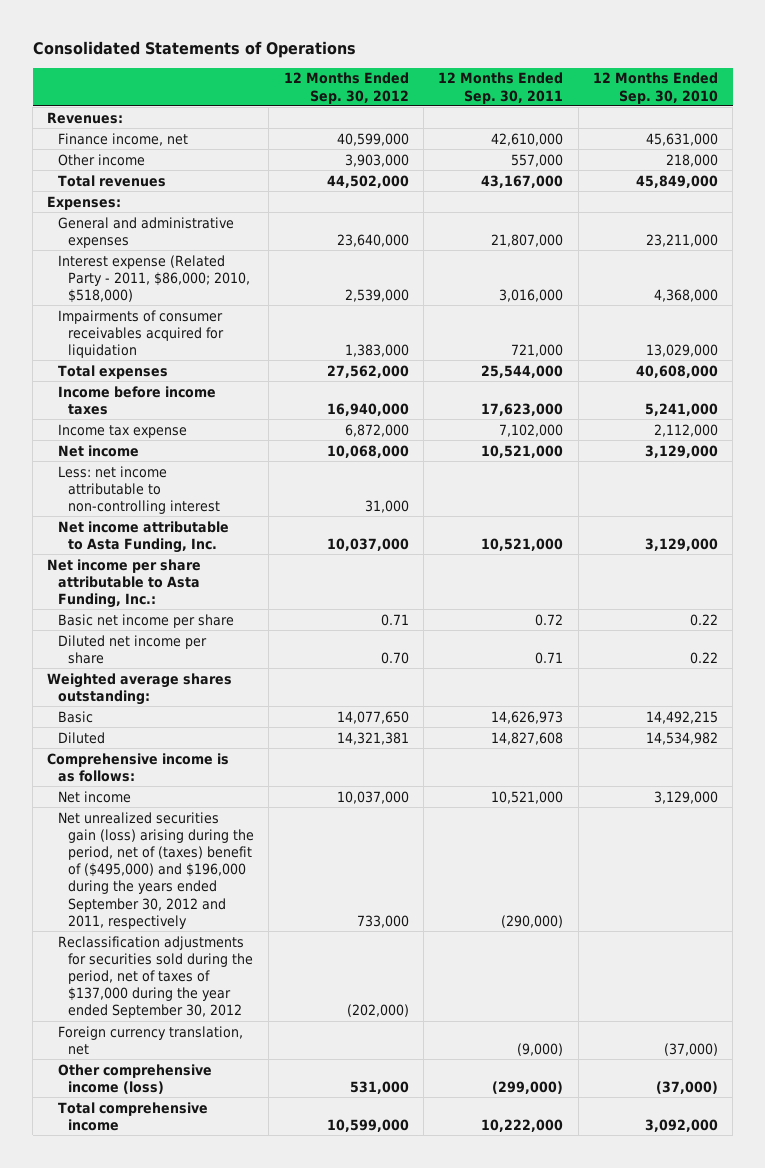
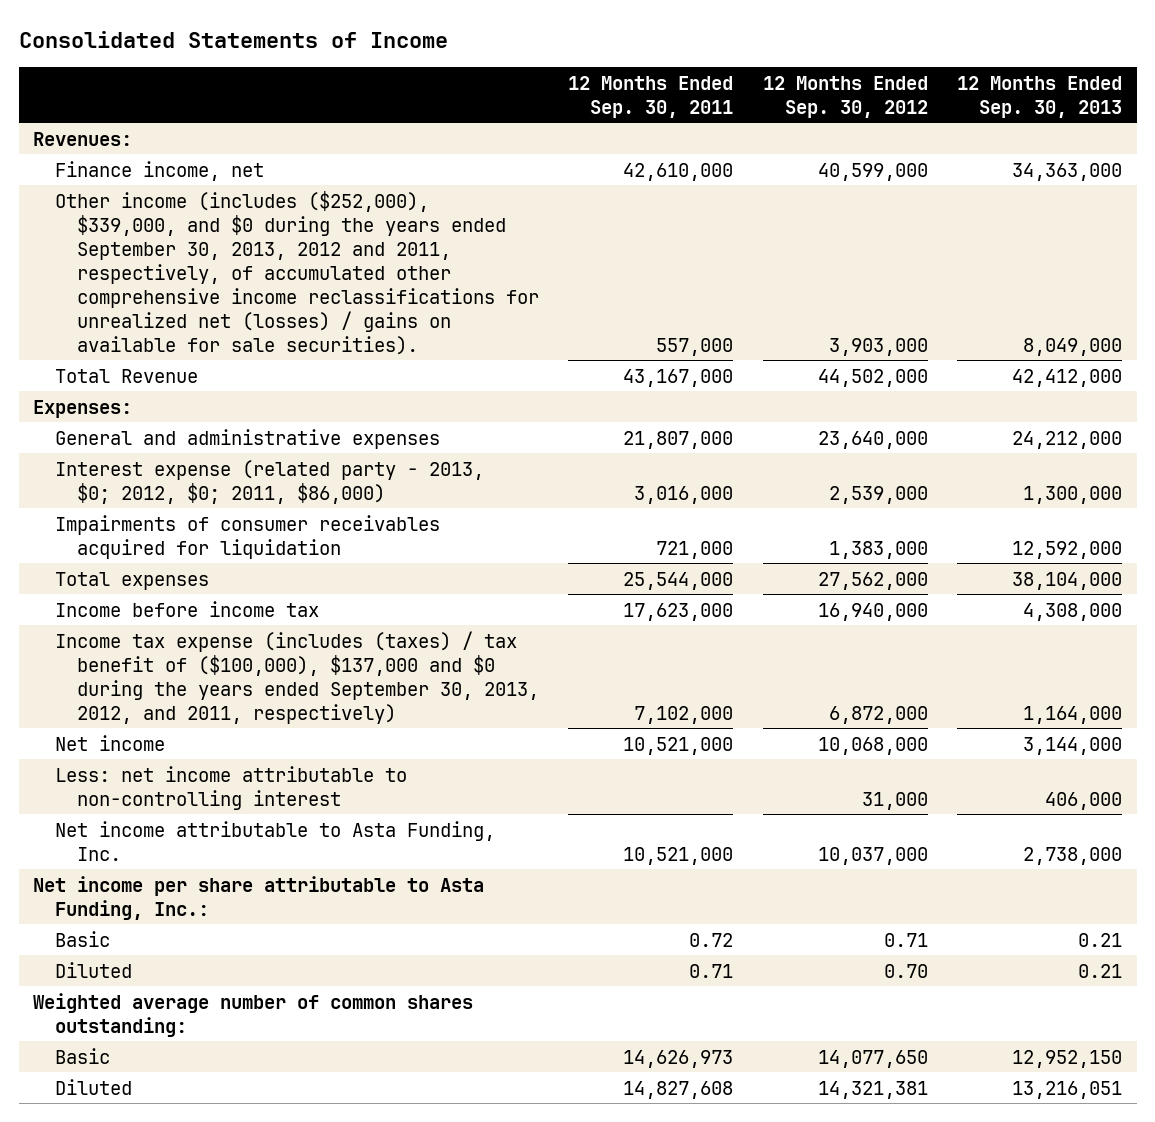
- Consolidated Statements of Operations
+ Consolidated Statements of Income
- | 12 Months Ended Sep. 30, 2012 | 12 Months Ended Sep. 30, 2011 | 12 Months Ended Sep. 30, 2010
+ | 12 Months Ended Sep. 30, 2011 | 12 Months Ended Sep. 30, 2012 | 12 Months Ended Sep. 30, 2013
- Other income | 3,903,000 | 557,000 | 218,000
- Total revenues | 44,502,000 | 43,167,000 | 45,849,000
+ Other income (includes ($252,000), $339,000, and $0 during the years ended September 30, 2013, 2012 and 2011, respectively, of accumulated other comprehensive income reclassifications for unrealized net (losses) / gains on available for sale securities). | 557,000 | 3,903,000 | 8,049,000
+ Total Revenue | 43,167,000 | 44,502,000 | 42,412,000
- Interest expense (Related Party - 2011, $86,000; 2010, $518,000) | 2,539,000 | 3,016,000 | 4,368,000
+ Interest expense (related party - 2013, $0; 2012, $0; 2011, $86,000) | 3,016,000 | 2,539,000 | 1,300,000
- Income before income taxes | 16,940,000 | 17,623,000 | 5,241,000
- Income tax expense | 6,872,000 | 7,102,000 | 2,112,000
+ Income before income tax | 17,623,000 | 16,940,000 | 4,308,000
+ Income tax expense (includes (taxes) / tax benefit of ($100,000), $137,000 and $0 during the years ended September 30, 2013, 2012, and 2011, respectively) | 7,102,000 | 6,872,000 | 1,164,000
- Basic net income per share | 0.71 | 0.72 | 0.22
- Diluted net income per share | 0.70 | 0.71 | 0.22
- Weighted average shares outstanding:
+ Basic | 0.72 | 0.71 | 0.21
+ Diluted | 0.71 | 0.70 | 0.21
+ Weighted average number of common shares outstanding:
- Comprehensive income is as follows:
- Net income | 10,037,000 | 10,521,000 | 3,129,000
- Net unrealized securities gain (loss) arising during the period, net of (taxes) benefit of ($495,000) and $196,000 during the years ended September 30, 2012 and 2011, respectively | 733,000 | (290,000) |
- Reclassification adjustments for securities sold during the period, net of taxes of $137,000 during the year ended September 30, 2012 | (202,000) | |
- Foreign currency translation, net | | (9,000) | (37,000)
- Other comprehensive income (loss) | 531,000 | (299,000) | (37,000)
- Total comprehensive income | 10,599,000 | 10,222,000 | 3,092,000

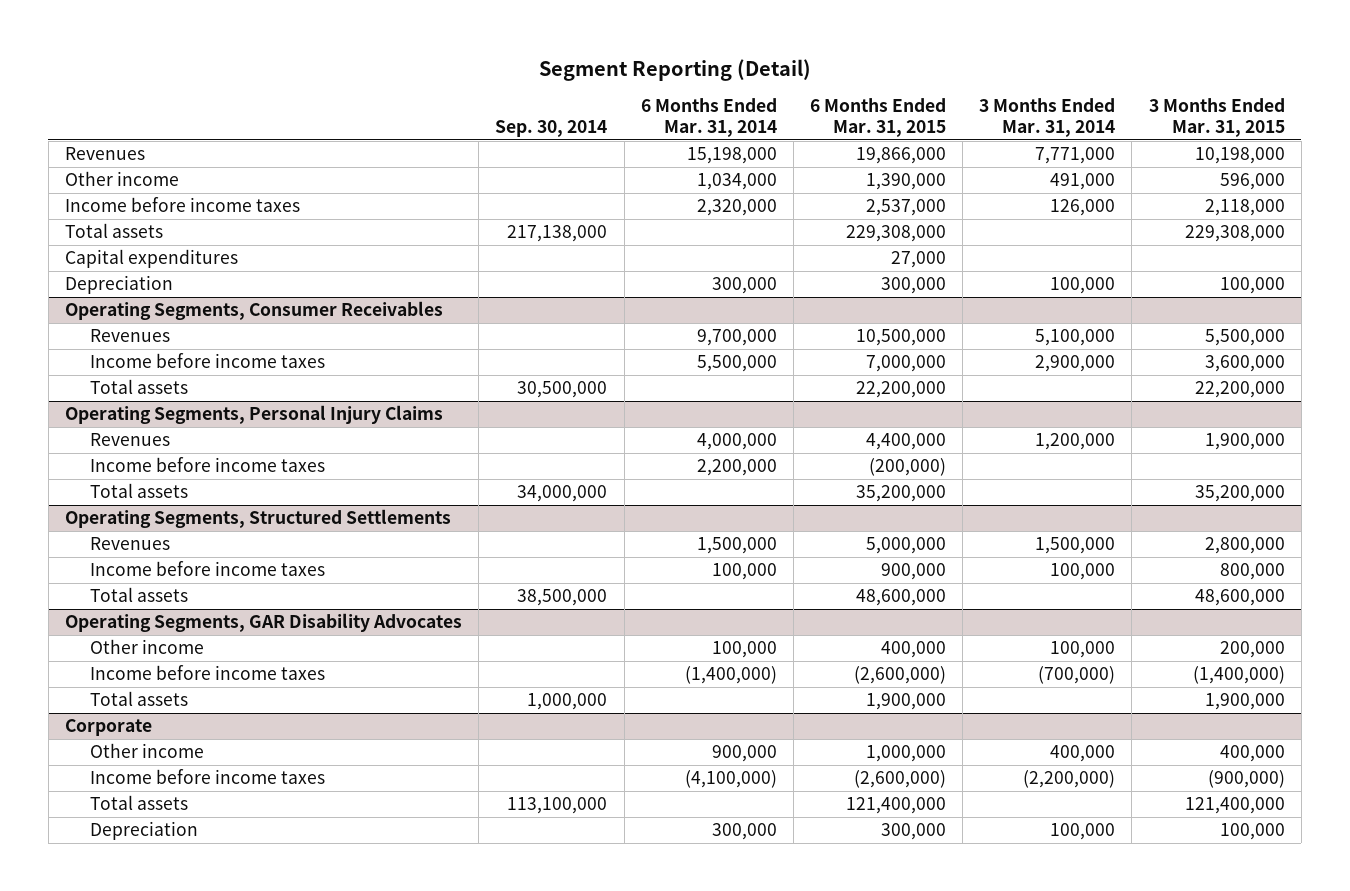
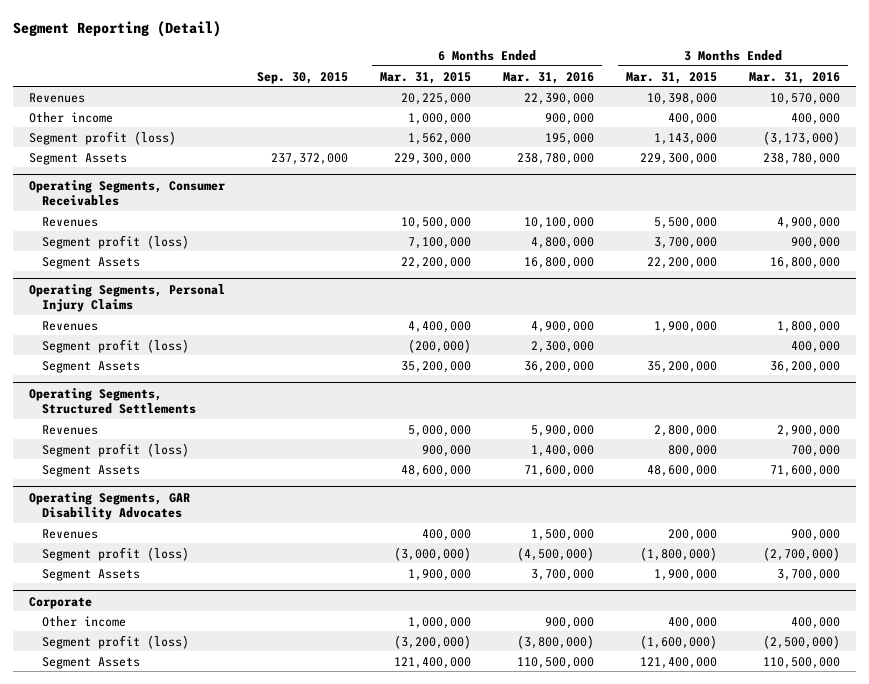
- | Sep. 30, 2014 | 6 Months Ended Mar. 31, 2014 | 6 Months Ended Mar. 31, 2015 | 3 Months Ended Mar. 31, 2014 | 3 Months Ended Mar. 31, 2015
+ | Sep. 30, 2015 | 6 Months Ended Mar. 31, 2015 | 6 Months Ended Mar. 31, 2016 | 3 Months Ended Mar. 31, 2015 | 3 Months Ended Mar. 31, 2016
- Revenues | | 15,198,000 | 19,866,000 | 7,771,000 | 10,198,000
- Other income | | 1,034,000 | 1,390,000 | 491,000 | 596,000
- Income before income taxes | | 2,320,000 | 2,537,000 | 126,000 | 2,118,000
- Total assets | 217,138,000 | | 229,308,000 | | 229,308,000
- Capital expenditures | | | 27,000 | |
- Depreciation | | 300,000 | 300,000 | 100,000 | 100,000
+ Revenues | | 20,225,000 | 22,390,000 | 10,398,000 | 10,570,000
+ Other income | | 1,000,000 | 900,000 | 400,000 | 400,000
+ Segment profit (loss) | | 1,562,000 | 195,000 | 1,143,000 | (3,173,000)
+ Segment Assets | 237,372,000 | 229,300,000 | 238,780,000 | 229,300,000 | 238,780,000
@ Operating Segments, Consumer Receivables
- Income before income taxes | | 5,500,000 | 7,000,000 | 2,900,000 | 3,600,000
- Total assets | 30,500,000 | | 22,200,000 | | 22,200,000
+ Segment profit (loss) | | 7,100,000 | 4,800,000 | 3,700,000 | 900,000
+ Segment Assets | | 22,200,000 | 16,800,000 | 22,200,000 | 16,800,000
@ Operating Segments, Personal Injury Claims
- Income before income taxes | | 2,200,000 | (200,000) | |
- Total assets | 34,000,000 | | 35,200,000 | | 35,200,000
+ Segment profit (loss) | | (200,000) | 2,300,000 | | 400,000
+ Segment Assets | | 35,200,000 | 36,200,000 | 35,200,000 | 36,200,000
@ Operating Segments, Structured Settlements
- Income before income taxes | | 100,000 | 900,000 | 100,000 | 800,000
- Total assets | 38,500,000 | | 48,600,000 | | 48,600,000
+ Segment profit (loss) | | 900,000 | 1,400,000 | 800,000 | 700,000
+ Segment Assets | | 48,600,000 | 71,600,000 | 48,600,000 | 71,600,000
@ Operating Segments, GAR Disability Advocates
- Other income | | 100,000 | 400,000 | 100,000 | 200,000
- Income before income taxes | | (1,400,000) | (2,600,000) | (700,000) | (1,400,000)
- Total assets | 1,000,000 | | 1,900,000 | | 1,900,000
+ Revenues | | 400,000 | 1,500,000 | 200,000 | 900,000
+ Segment profit (loss) | | (3,000,000) | (4,500,000) | (1,800,000) | (2,700,000)
+ Segment Assets | | 1,900,000 | 3,700,000 | 1,900,000 | 3,700,000
@ Corporate
- Income before income taxes | | (4,100,000) | (2,600,000) | (2,200,000) | (900,000)
- Total assets | 113,100,000 | | 121,400,000 | | 121,400,000
- Depreciation | | 300,000 | 300,000 | 100,000 | 100,000
+ Segment profit (loss) | | (3,200,000) | (3,800,000) | (1,600,000) | (2,500,000)
+ Segment Assets | | 121,400,000 | 110,500,000 | 121,400,000 | 110,500,000

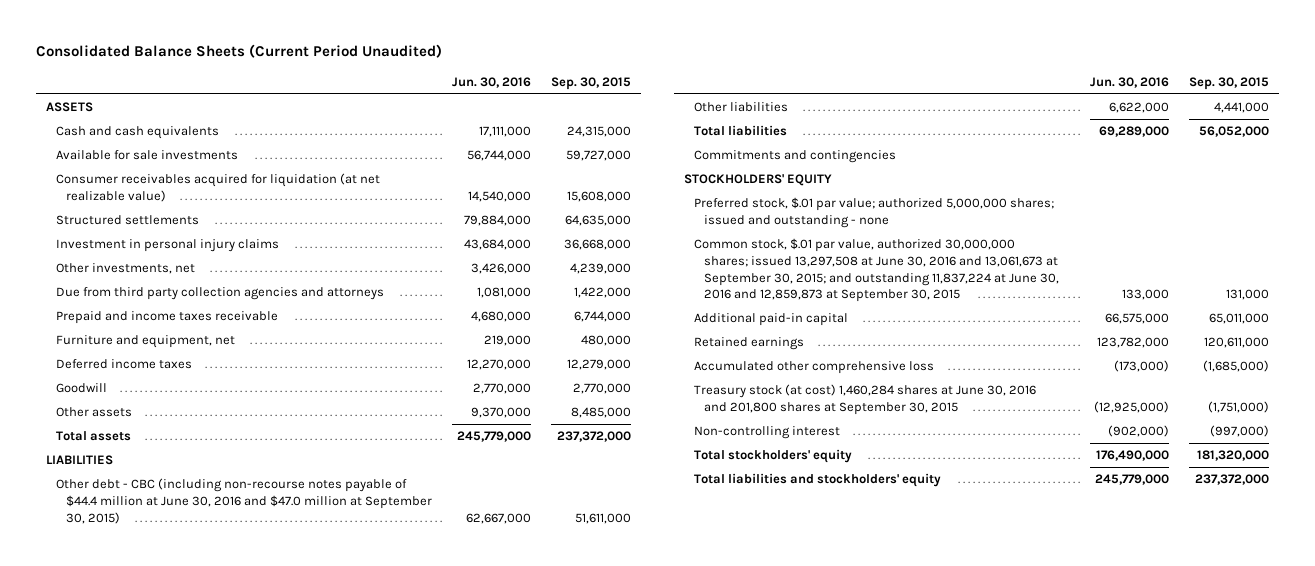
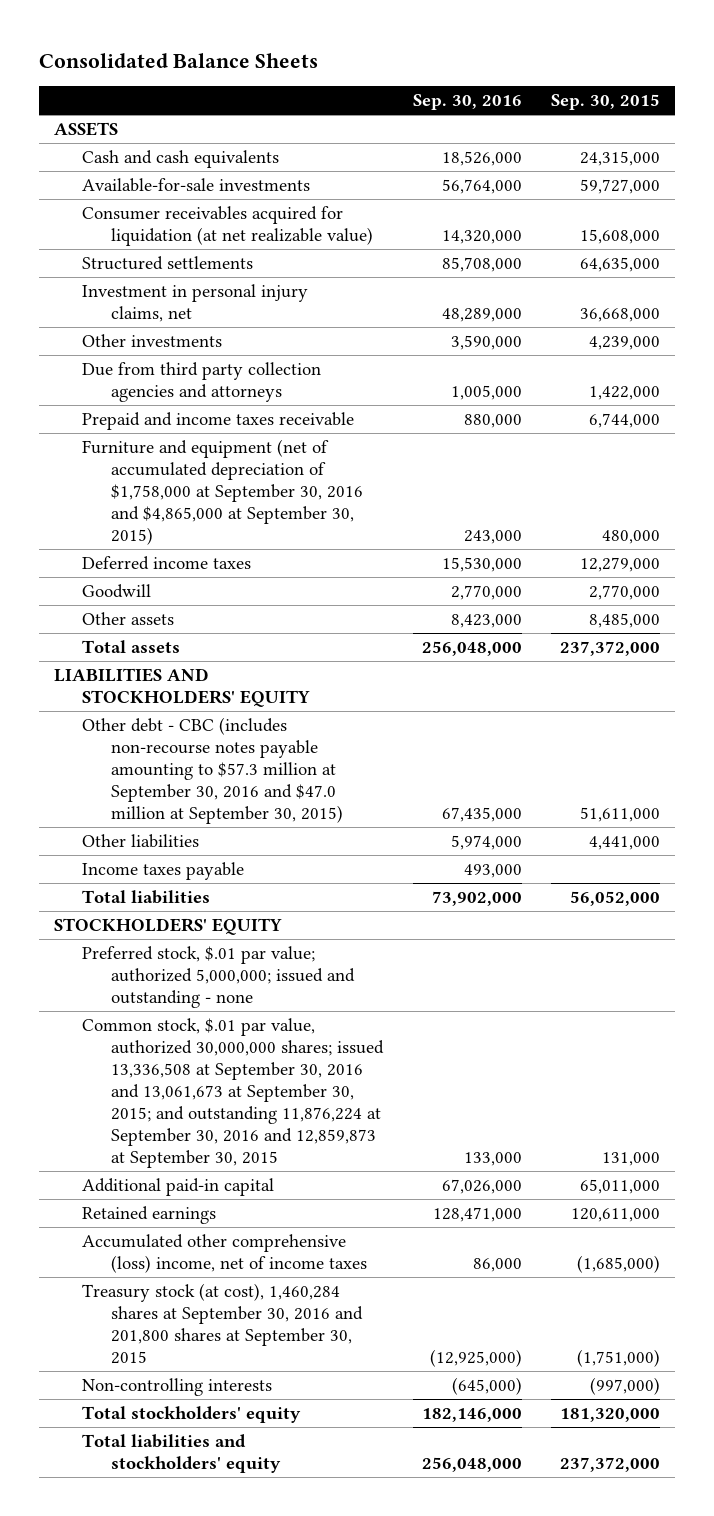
- Consolidated Balance Sheets (Current Period Unaudited)
+ Consolidated Balance Sheets
- | Jun. 30, 2016 | Sep. 30, 2015
+ | Sep. 30, 2016 | Sep. 30, 2015
- Available for sale investments | 56,744,000 | 59,727,000
+ Available-for-sale investments | 56,764,000 | 59,727,000
- Investment in personal injury claims | 43,684,000 | 36,668,000
- Other investments, net | 3,426,000 | 4,239,000
+ Investment in personal injury claims, net | 48,289,000 | 36,668,000
+ Other investments | 3,590,000 | 4,239,000
- Furniture and equipment, net | 219,000 | 480,000
+ Furniture and equipment (net of accumulated depreciation of $1,758,000 at September 30, 2016 and $4,865,000 at September 30, 2015) | 243,000 | 480,000
- LIABILITIES
- Other debt - CBC (including non-recourse notes payable of $44.4 million at June 30, 2016 and $47.0 million at September 30, 2015) | 62,667,000 | 51,611,000
+ LIABILITIES AND STOCKHOLDERS' EQUITY
+ Other debt - CBC (includes non-recourse notes payable amounting to $57.3 million at September 30, 2016 and $47.0 million at September 30, 2015) | 67,435,000 | 51,611,000
+ Income taxes payable | 493,000 |
- Commitments and contingencies
- Preferred stock, $.01 par value; authorized 5,000,000 shares; issued and outstanding - none
- Common stock, $.01 par value, authorized 30,000,000 shares; issued 13,297,508 at June 30, 2016 and 13,061,673 at September 30, 2015; and outstanding 11,837,224 at June 30, 2016 and 12,859,873 at September 30, 2015 | 133,000 | 131,000
+ Preferred stock, $.01 par value; authorized 5,000,000; issued and outstanding - none
+ Common stock, $.01 par value, authorized 30,000,000 shares; issued 13,336,508 at September 30, 2016 and 13,061,673 at September 30, 2015; and outstanding 11,876,224 at September 30, 2016 and 12,859,873 at September 30, 2015 | 133,000 | 131,000
- Accumulated other comprehensive loss | (173,000) | (1,685,000)
- Treasury stock (at cost) 1,460,284 shares at June 30, 2016 and 201,800 shares at September 30, 2015 | (12,925,000) | (1,751,000)
- Non-controlling interest | (902,000) | (997,000)
+ Accumulated other comprehensive (loss) income, net of income taxes | 86,000 | (1,685,000)
+ Treasury stock (at cost), 1,460,284 shares at September 30, 2016 and 201,800 shares at September 30, 2015 | (12,925,000) | (1,751,000)
+ Non-controlling interests | (645,000) | (997,000)

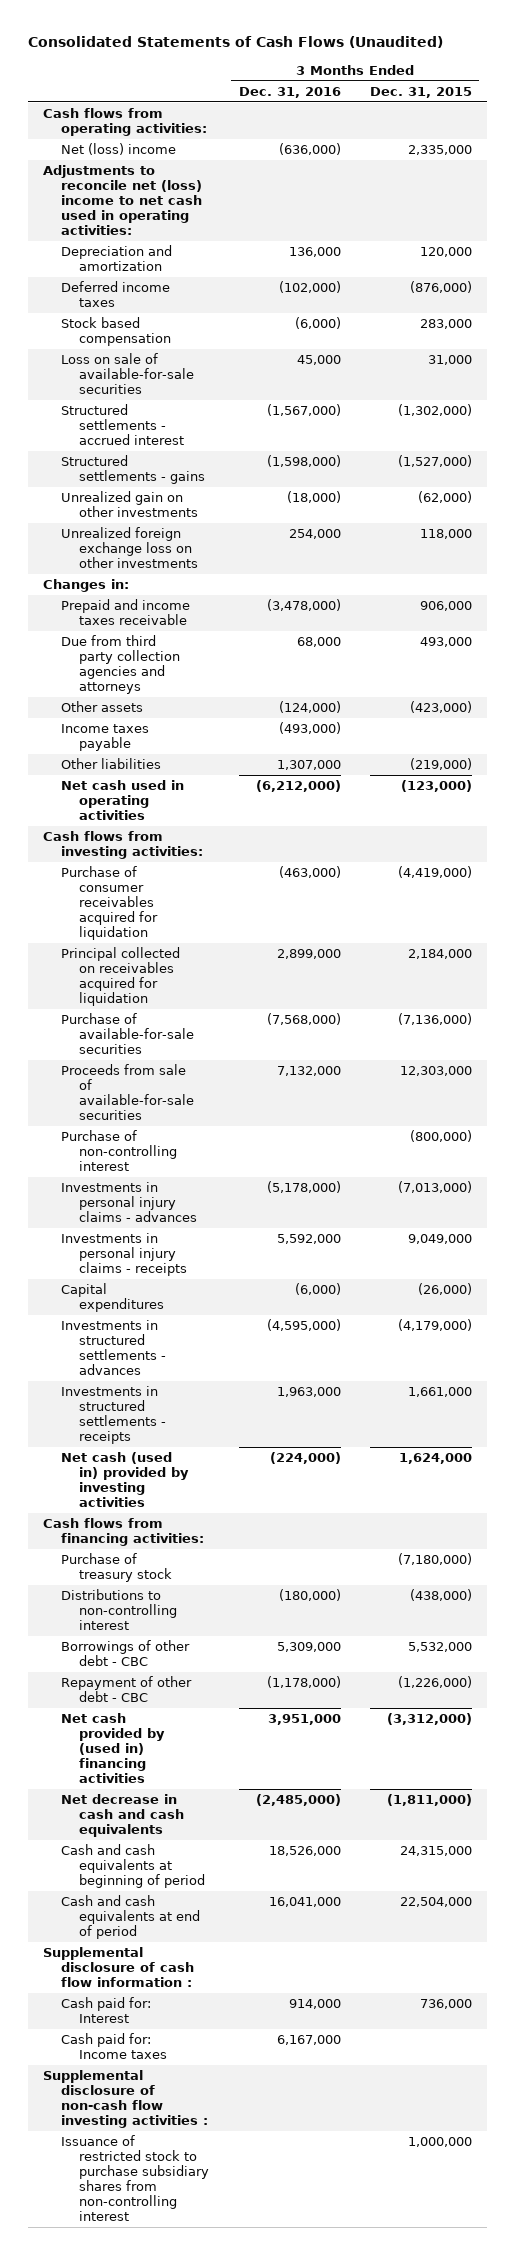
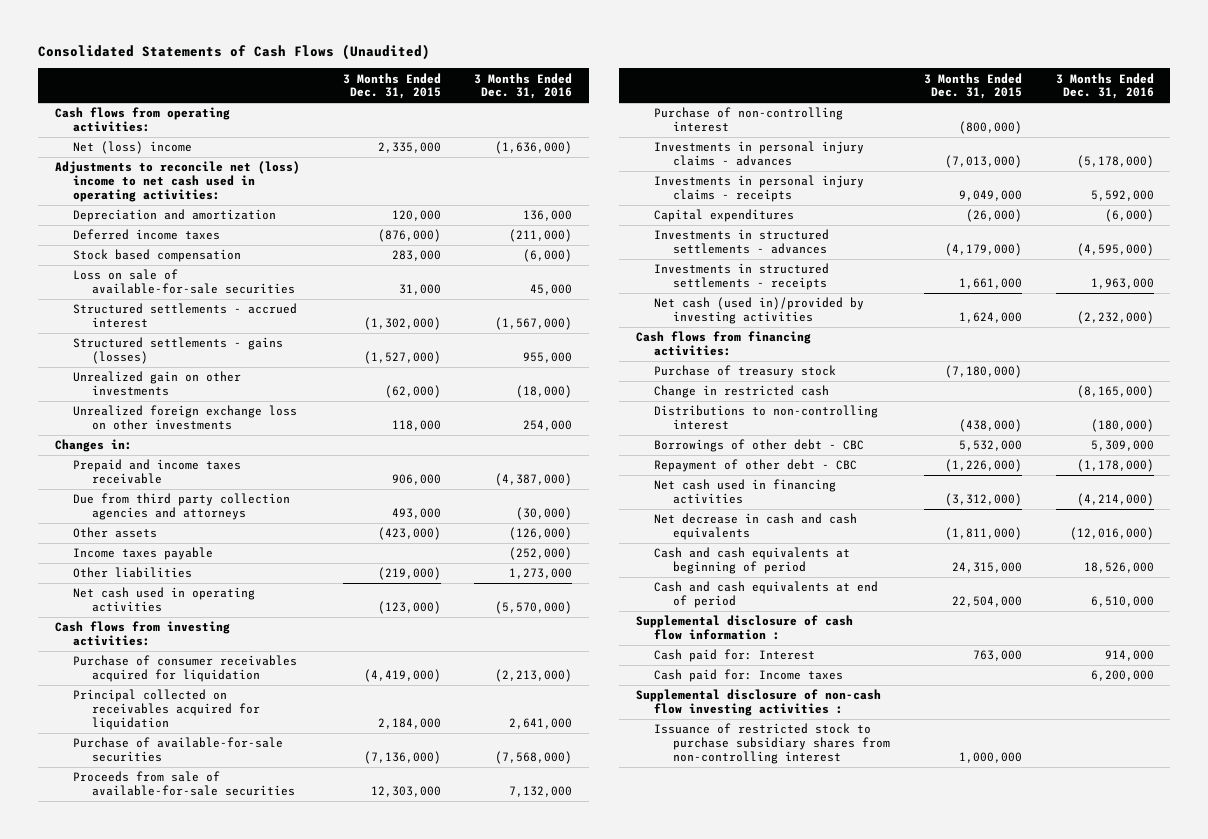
- | 3 Months Ended Dec. 31, 2016 | 3 Months Ended Dec. 31, 2015
+ | 3 Months Ended Dec. 31, 2015 | 3 Months Ended Dec. 31, 2016
- Net (loss) income | (636,000) | 2,335,000
+ Net (loss) income | 2,335,000 | (1,636,000)
- Deferred income taxes | (102,000) | (876,000)
+ Deferred income taxes | (876,000) | (211,000)
- Structured settlements - gains | (1,598,000) | (1,527,000)
+ Structured settlements - gains (losses) | (1,527,000) | 955,000
- Prepaid and income taxes receivable | (3,478,000) | 906,000
- Due from third party collection agencies and attorneys | 68,000 | 493,000
- Other assets | (124,000) | (423,000)
- Income taxes payable | (493,000) |
- Other liabilities | 1,307,000 | (219,000)
- Net cash used in operating activities | (6,212,000) | (123,000)
+ Prepaid and income taxes receivable | 906,000 | (4,387,000)
+ Due from third party collection agencies and attorneys | 493,000 | (30,000)
+ Other assets | (423,000) | (126,000)
+ Income taxes payable | | (252,000)
+ Other liabilities | (219,000) | 1,273,000
+ Net cash used in operating activities | (123,000) | (5,570,000)
- Purchase of consumer receivables acquired for liquidation | (463,000) | (4,419,000)
- Principal collected on receivables acquired for liquidation | 2,899,000 | 2,184,000
+ Purchase of consumer receivables acquired for liquidation | (4,419,000) | (2,213,000)
+ Principal collected on receivables acquired for liquidation | 2,184,000 | 2,641,000
- Net cash (used in) provided by investing activities | (224,000) | 1,624,000
+ Net cash (used in)/provided by investing activities | 1,624,000 | (2,232,000)
+ Change in restricted cash | | (8,165,000)
- Net cash provided by (used in) financing activities | 3,951,000 | (3,312,000)
- Net decrease in cash and cash equivalents | (2,485,000) | (1,811,000)
+ Net cash used in financing activities | (3,312,000) | (4,214,000)
+ Net decrease in cash and cash equivalents | (1,811,000) | (12,016,000)
- Cash and cash equivalents at end of period | 16,041,000 | 22,504,000
+ Cash and cash equivalents at end of period | 22,504,000 | 6,510,000
- Cash paid for: Interest | 914,000 | 736,000
- Cash paid for: Income taxes | 6,167,000 |
+ Cash paid for: Interest | 763,000 | 914,000
+ Cash paid for: Income taxes | | 6,200,000

